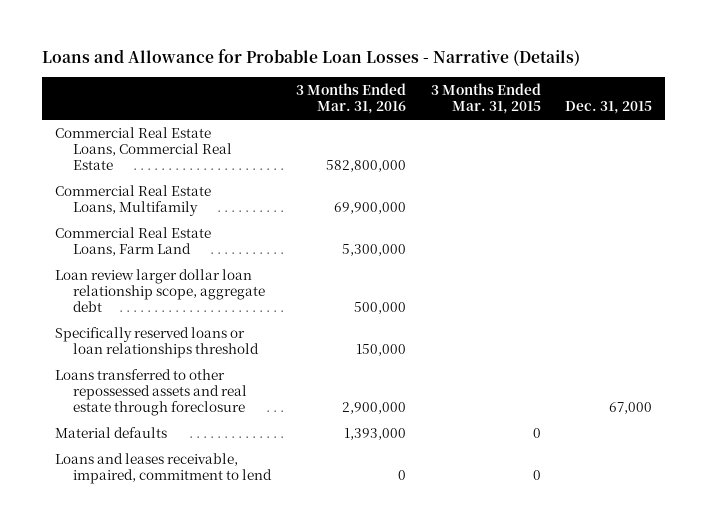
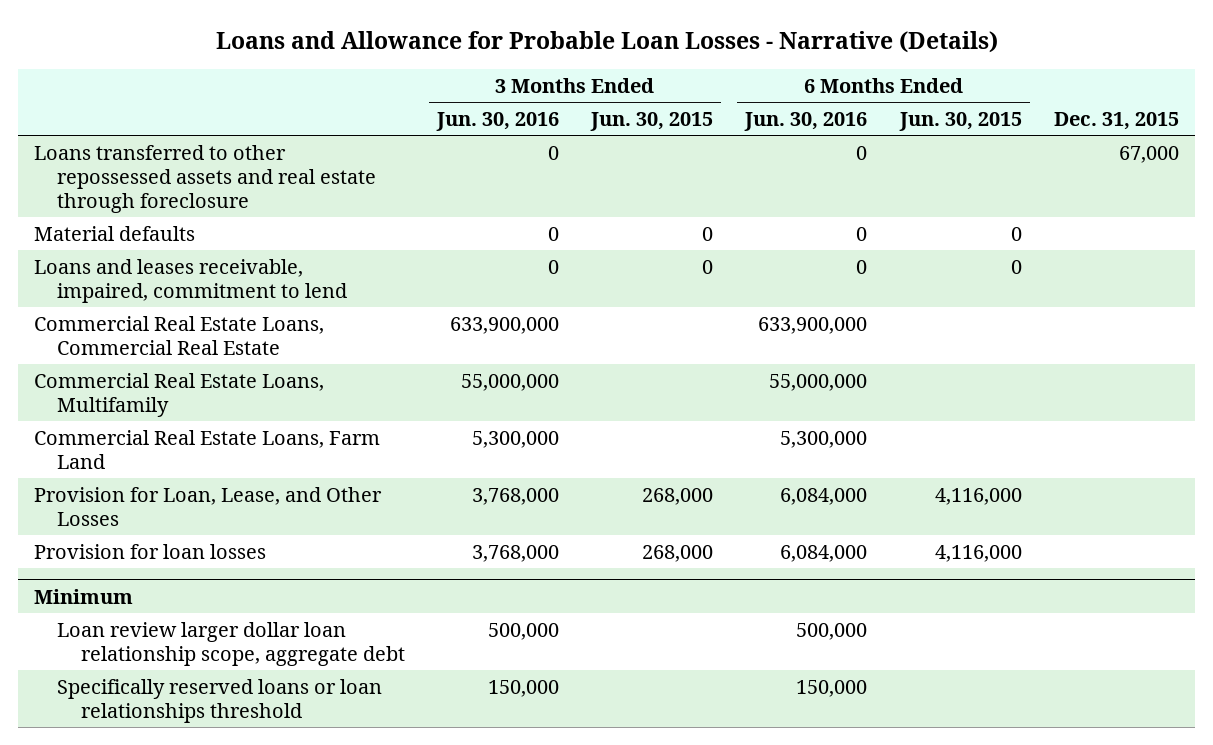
- | 3 Months Ended Mar. 31, 2016 | 3 Months Ended Mar. 31, 2015 | Dec. 31, 2015
+ | 3 Months Ended Jun. 30, 2016 | 3 Months Ended Jun. 30, 2015 | 6 Months Ended Jun. 30, 2016 | 6 Months Ended Jun. 30, 2015 | Dec. 31, 2015
- Loan review larger dollar loan relationship scope, aggregate debt | 500,000 | |
- Specifically reserved loans or loan relationships threshold | 150,000 | |
moved down: Commercial Real Estate Loans, Commercial Real Estate | 633,900,000 | | 633,900,000 | |
moved down: Commercial Real Estate Loans, Multifamily | 55,000,000 | | 55,000,000 | |
moved down: Commercial Real Estate Loans, Farm Land | 5,300,000 | | 5,300,000 | |
+ Provision for Loan, Lease, and Other Losses | 3,768,000 | 268,000 | 6,084,000 | 4,116,000 |
+ Provision for loan losses | 3,768,000 | 268,000 | 6,084,000 | 4,116,000 |
+ Minimum
+ Loan review larger dollar loan relationship scope, aggregate debt | 500,000 | | 500,000 | |
+ Specifically reserved loans or loan relationships threshold | 150,000 | | 150,000 | |

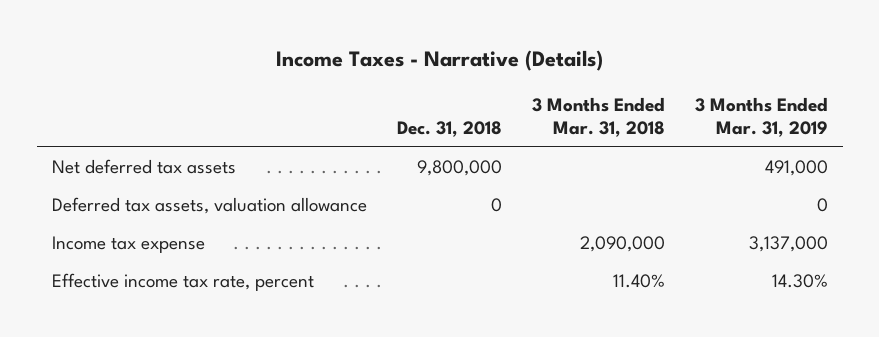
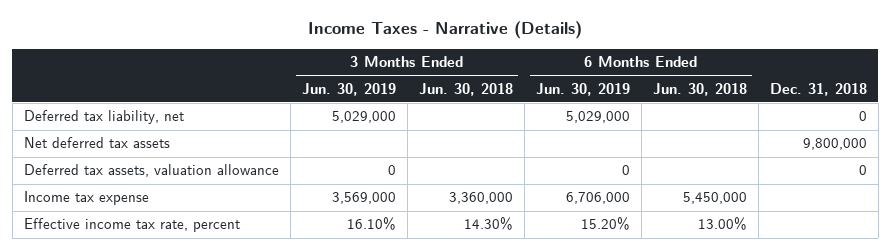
- | Dec. 31, 2018 | 3 Months Ended Mar. 31, 2018 | 3 Months Ended Mar. 31, 2019
+ | 3 Months Ended Jun. 30, 2019 | 3 Months Ended Jun. 30, 2018 | 6 Months Ended Jun. 30, 2019 | 6 Months Ended Jun. 30, 2018 | Dec. 31, 2018
+ Deferred tax liability, net | 5,029,000 | | 5,029,000 | | 0

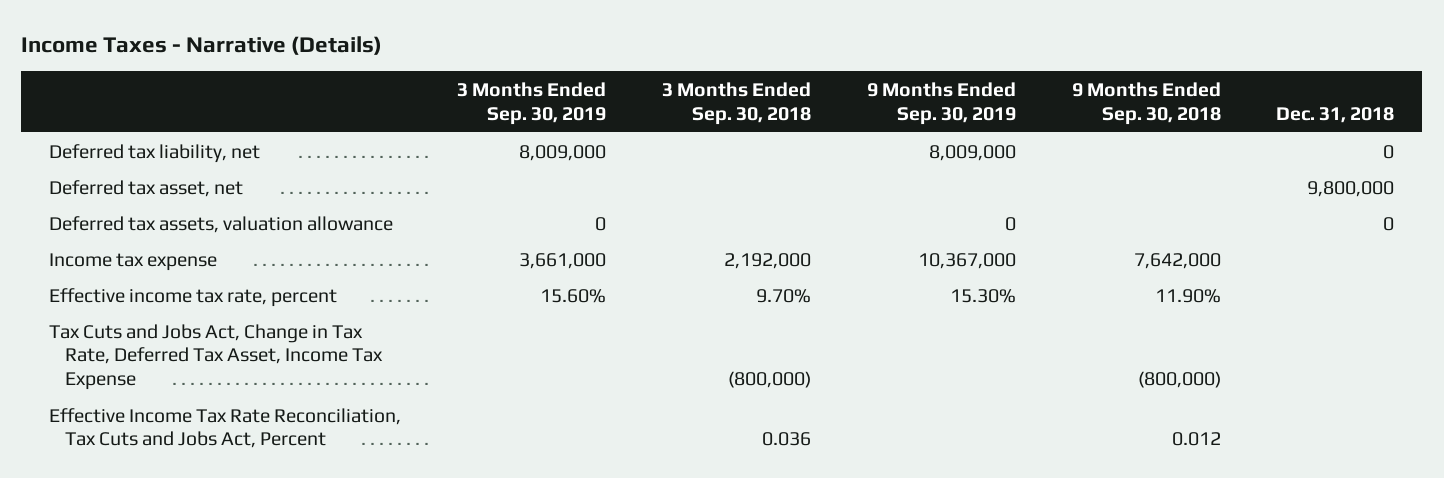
- | 3 Months Ended Jun. 30, 2019 | 3 Months Ended Jun. 30, 2018 | 6 Months Ended Jun. 30, 2019 | 6 Months Ended Jun. 30, 2018 | Dec. 31, 2018
+ | 3 Months Ended Sep. 30, 2019 | 3 Months Ended Sep. 30, 2018 | 9 Months Ended Sep. 30, 2019 | 9 Months Ended Sep. 30, 2018 | Dec. 31, 2018
- Net deferred tax assets | | | | | 9,800,000
+ Deferred tax asset, net | | | | | 9,800,000
+ Tax Cuts and Jobs Act, Change in Tax Rate, Deferred Tax Asset, Income Tax Expense | | (800,000) | | (800,000) |
+ Effective Income Tax Rate Reconciliation, Tax Cuts and Jobs Act, Percent | | 0.036 | | 0.012 |

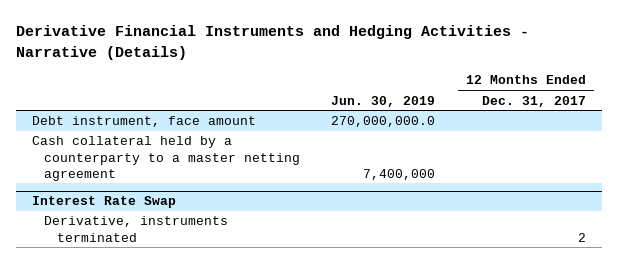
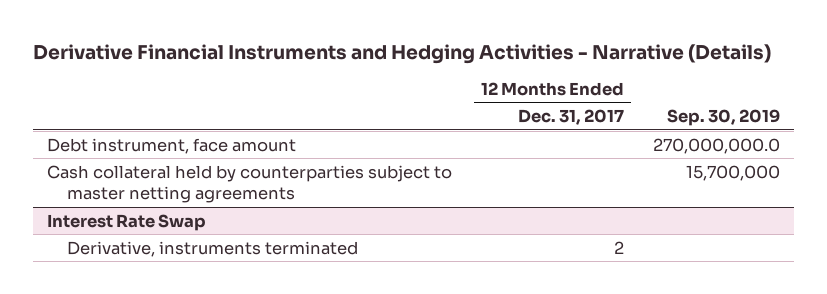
- | Jun. 30, 2019 | 12 Months Ended Dec. 31, 2017
+ | 12 Months Ended Dec. 31, 2017 | Sep. 30, 2019
- Cash collateral held by a counterparty to a master netting agreement | 7,400,000 |
+ Cash collateral held by counterparties subject to master netting agreements | | 15,700,000

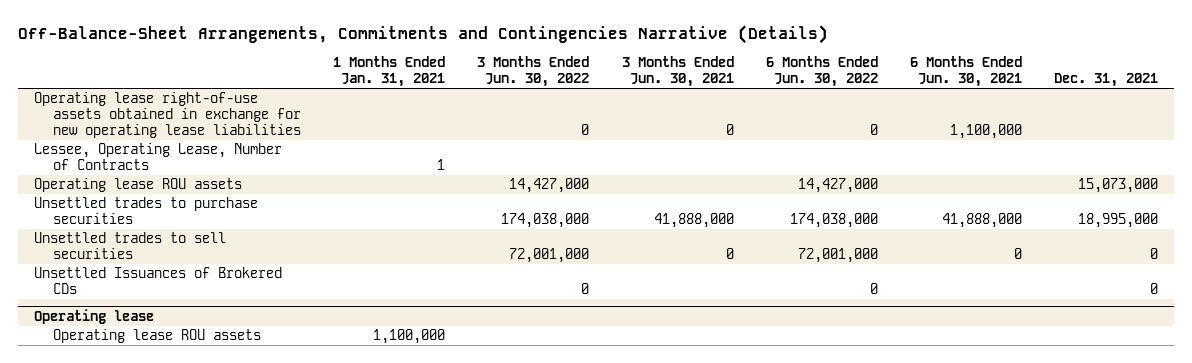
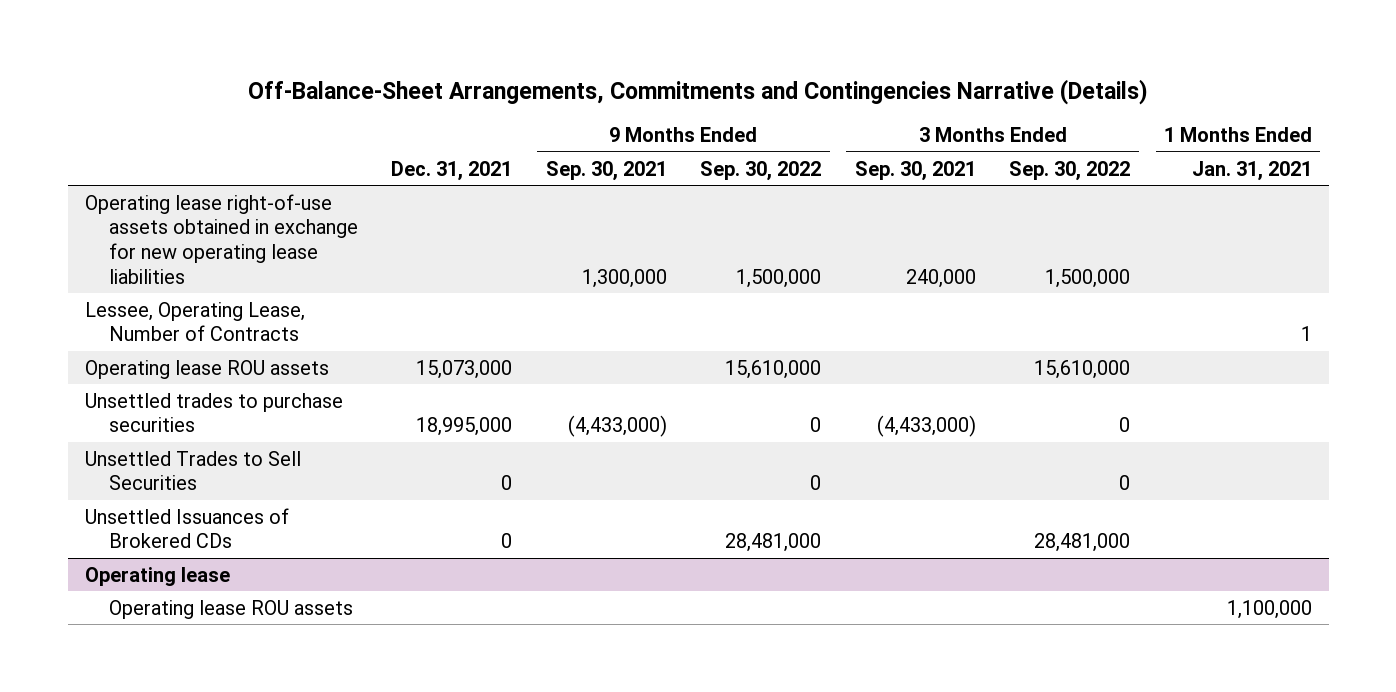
- | 1 Months Ended Jan. 31, 2021 | 3 Months Ended Jun. 30, 2022 | 3 Months Ended Jun. 30, 2021 | 6 Months Ended Jun. 30, 2022 | 6 Months Ended Jun. 30, 2021 | Dec. 31, 2021
+ | Dec. 31, 2021 | 9 Months Ended Sep. 30, 2021 | 9 Months Ended Sep. 30, 2022 | 3 Months Ended Sep. 30, 2021 | 3 Months Ended Sep. 30, 2022 | 1 Months Ended Jan. 31, 2021
- Unsettled trades to sell securities | | 72,001,000 | 0 | 72,001,000 | 0 | 0
+ Unsettled Trades to Sell Securities | 0 | | 0 | | 0 |

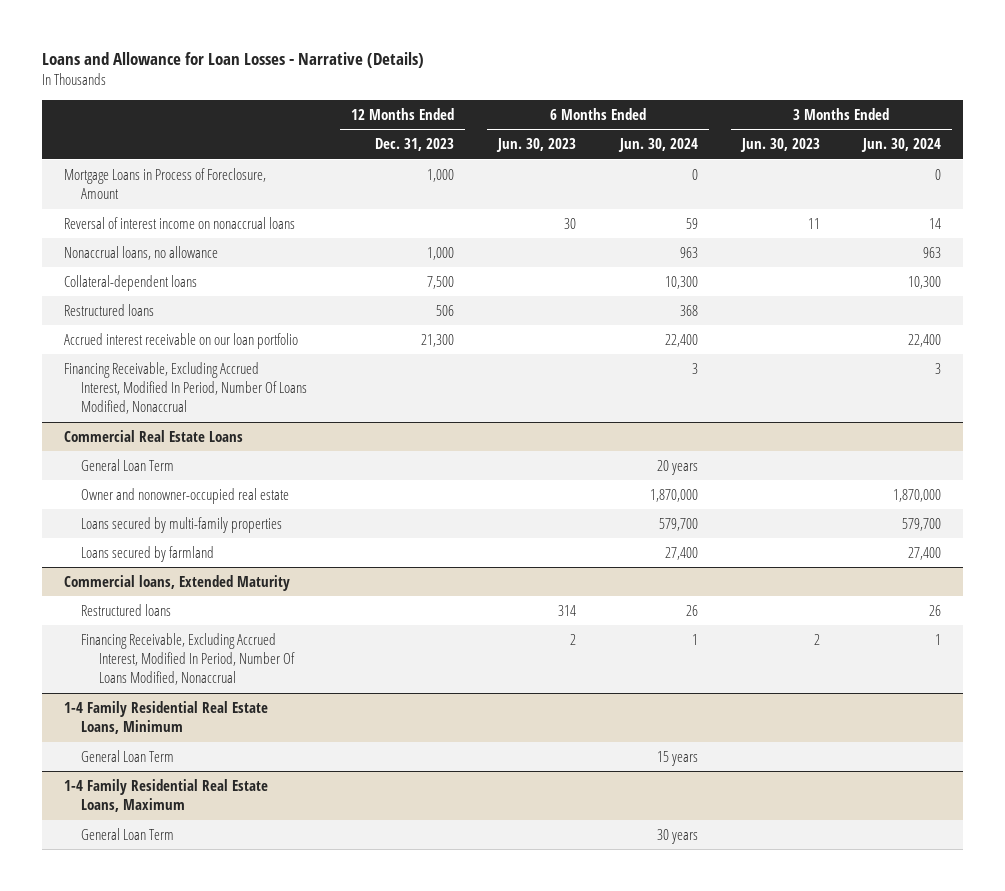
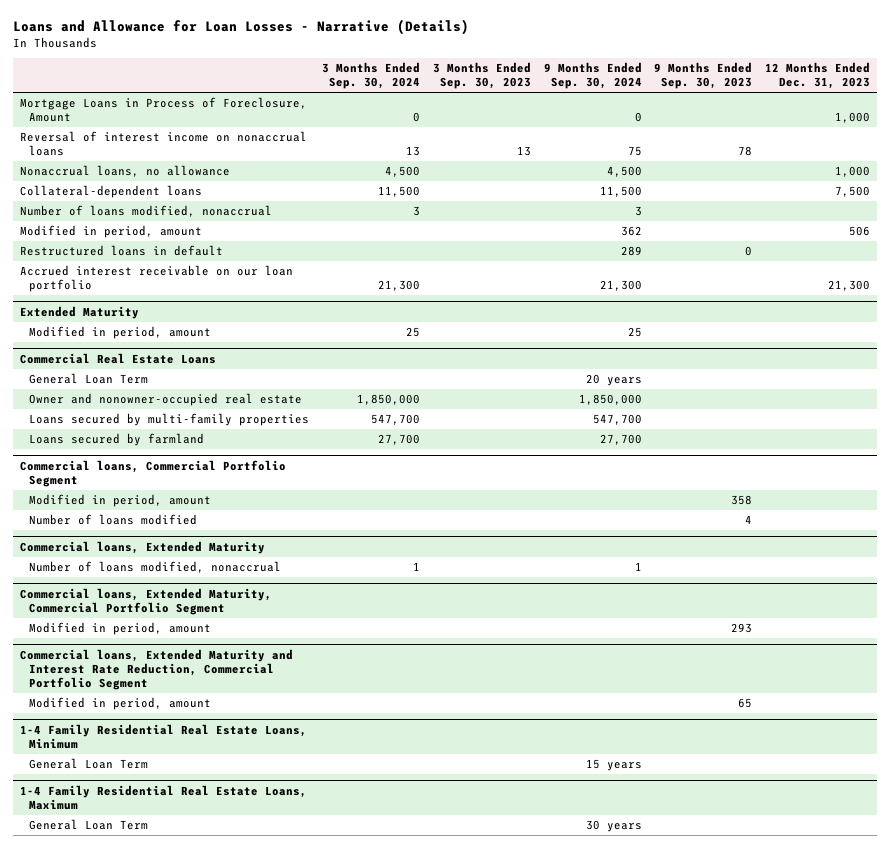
- | 12 Months Ended Dec. 31, 2023 | 6 Months Ended Jun. 30, 2023 | 6 Months Ended Jun. 30, 2024 | 3 Months Ended Jun. 30, 2023 | 3 Months Ended Jun. 30, 2024
+ | 3 Months Ended Sep. 30, 2024 | 3 Months Ended Sep. 30, 2023 | 9 Months Ended Sep. 30, 2024 | 9 Months Ended Sep. 30, 2023 | 12 Months Ended Dec. 31, 2023
- Restructured loans | 506 | | 368 | |
+ Number of loans modified, nonaccrual | 3 | | 3 | |
+ Modified in period, amount | | | 362 | | 506
+ Restructured loans in default | | | 289 | 0 |
- Financing Receivable, Excluding Accrued Interest, Modified In Period, Number Of Loans Modified, Nonaccrual | | | 3 | | 3
+ Extended Maturity
+ Modified in period, amount | 25 | | 25 | |
+ Commercial loans, Commercial Portfolio Segment
+ Modified in period, amount | | | | 358 |
+ Number of loans modified | | | | 4 |
@ Commercial loans, Extended Maturity
- Restructured loans | | 314 | 26 | | 26
- Financing Receivable, Excluding Accrued Interest, Modified In Period, Number Of Loans Modified, Nonaccrual | | 2 | 1 | 2 | 1
+ Number of loans modified, nonaccrual | 1 | | 1 | |
+ Commercial loans, Extended Maturity, Commercial Portfolio Segment
+ Modified in period, amount | | | | 293 |
+ Commercial loans, Extended Maturity and Interest Rate Reduction, Commercial Portfolio Segment
+ Modified in period, amount | | | | 65 |

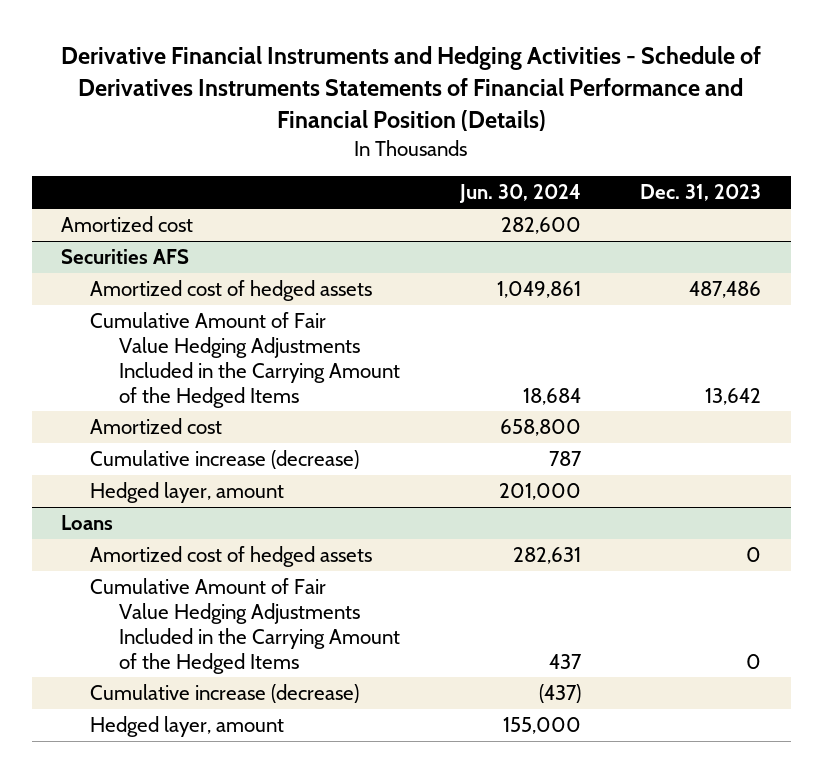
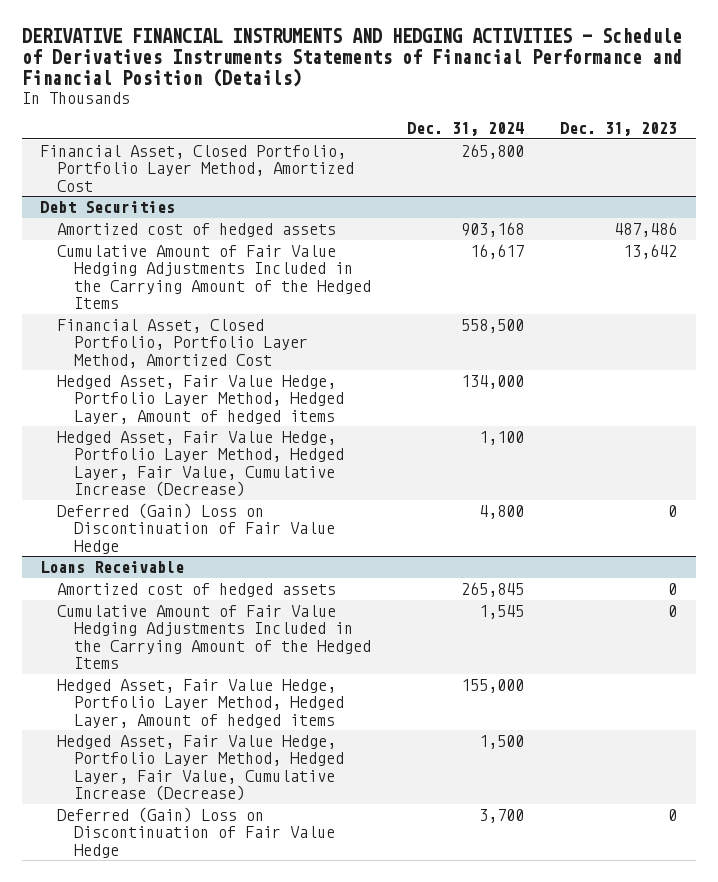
- Derivative Financial Instruments and Hedging Activities - Schedule of Derivatives Instruments Statements of Financial Performance and Financial Position (Details)
+ DERIVATIVE FINANCIAL INSTRUMENTS AND HEDGING ACTIVITIES - Schedule of Derivatives Instruments Statements of Financial Performance and Financial Position (Details)
- | Jun. 30, 2024 | Dec. 31, 2023
+ | Dec. 31, 2024 | Dec. 31, 2023
- Amortized cost | 282,600 |
- Securities AFS
+ Financial Asset, Closed Portfolio, Portfolio Layer Method, Amortized Cost | 265,800 |
+ Debt Securities
- Amortized cost | 658,800 |
- Cumulative increase (decrease) | 787 |
- Hedged layer, amount | 201,000 |
- Loans
+ Financial Asset, Closed Portfolio, Portfolio Layer Method, Amortized Cost | 558,500 |
+ Hedged Asset, Fair Value Hedge, Portfolio Layer Method, Hedged Layer, Amount of hedged items | 134,000 |
+ Hedged Asset, Fair Value Hedge, Portfolio Layer Method, Hedged Layer, Fair Value, Cumulative Increase (Decrease) | 1,100 |
+ Deferred (Gain) Loss on Discontinuation of Fair Value Hedge | 4,800 | 0
+ Loans Receivable
- Cumulative increase (decrease) | (437) |
- Hedged layer, amount | 155,000 |
+ Hedged Asset, Fair Value Hedge, Portfolio Layer Method, Hedged Layer, Amount of hedged items | 155,000 |
+ Hedged Asset, Fair Value Hedge, Portfolio Layer Method, Hedged Layer, Fair Value, Cumulative Increase (Decrease) | 1,500 |
+ Deferred (Gain) Loss on Discontinuation of Fair Value Hedge | 3,700 | 0

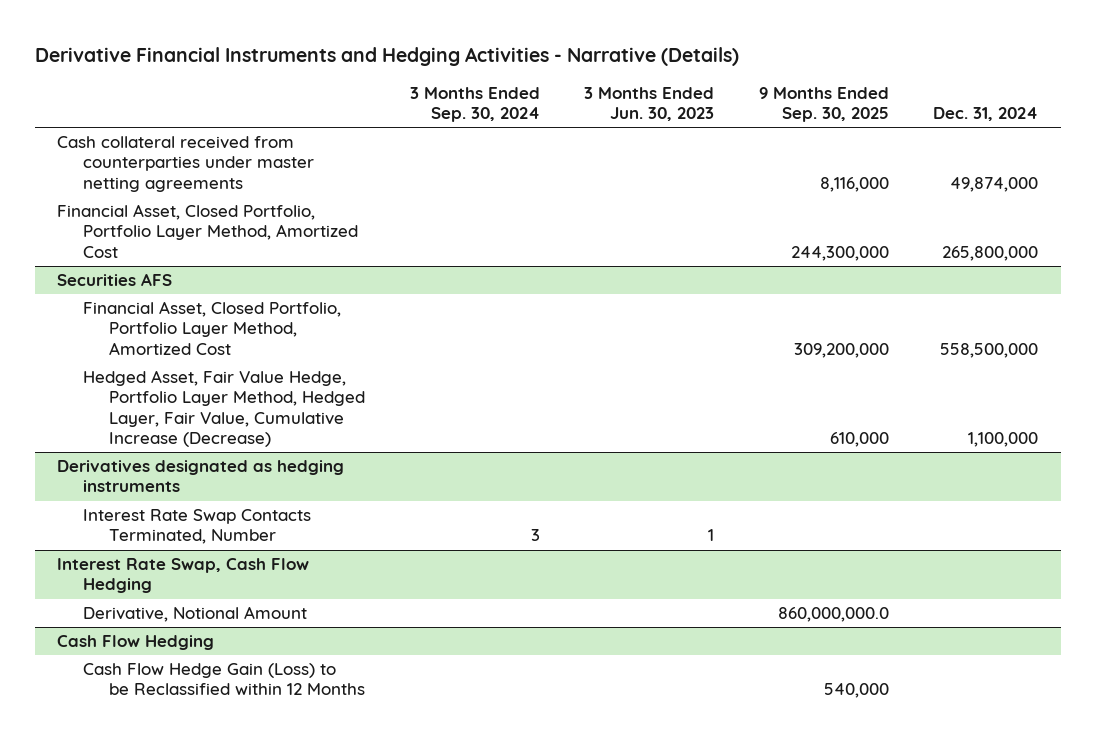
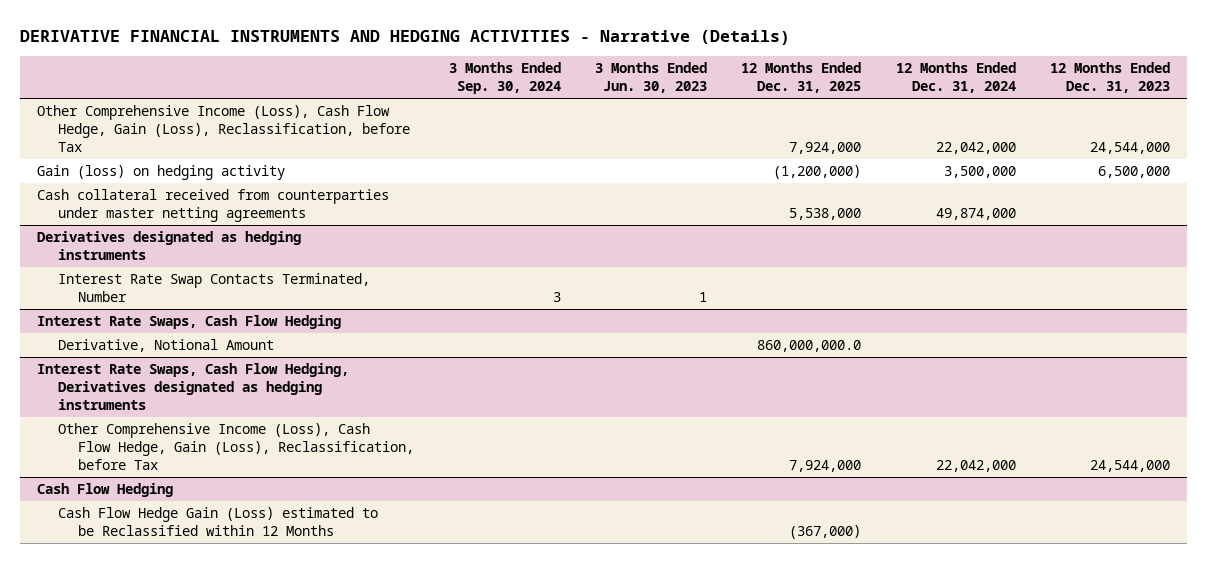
- Derivative Financial Instruments and Hedging Activities - Narrative (Details)
+ DERIVATIVE FINANCIAL INSTRUMENTS AND HEDGING ACTIVITIES - Narrative (Details)
- | 3 Months Ended Sep. 30, 2024 | 3 Months Ended Jun. 30, 2023 | 9 Months Ended Sep. 30, 2025 | Dec. 31, 2024
+ | 3 Months Ended Sep. 30, 2024 | 3 Months Ended Jun. 30, 2023 | 12 Months Ended Dec. 31, 2025 | 12 Months Ended Dec. 31, 2024 | 12 Months Ended Dec. 31, 2023
+ Other Comprehensive Income (Loss), Cash Flow Hedge, Gain (Loss), Reclassification, before Tax | | | 7,924,000 | 22,042,000 | 24,544,000
+ Gain (loss) on hedging activity | | | (1,200,000) | 3,500,000 | 6,500,000
- Financial Asset, Closed Portfolio, Portfolio Layer Method, Amortized Cost | | | 244,300,000 | 265,800,000
- Securities AFS
- Financial Asset, Closed Portfolio, Portfolio Layer Method, Amortized Cost | | | 309,200,000 | 558,500,000
- Hedged Asset, Fair Value Hedge, Portfolio Layer Method, Hedged Layer, Fair Value, Cumulative Increase (Decrease) | | | 610,000 | 1,100,000
- Interest Rate Swap, Cash Flow Hedging
+ Interest Rate Swaps, Cash Flow Hedging
+ Interest Rate Swaps, Cash Flow Hedging, Derivatives designated as hedging instruments
+ Other Comprehensive Income (Loss), Cash Flow Hedge, Gain (Loss), Reclassification, before Tax | | | 7,924,000 | 22,042,000 | 24,544,000
@ Cash Flow Hedging
- Cash Flow Hedge Gain (Loss) to be Reclassified within 12 Months | | | 540,000 |
+ Cash Flow Hedge Gain (Loss) estimated to be Reclassified within 12 Months | | | (367,000) | |

